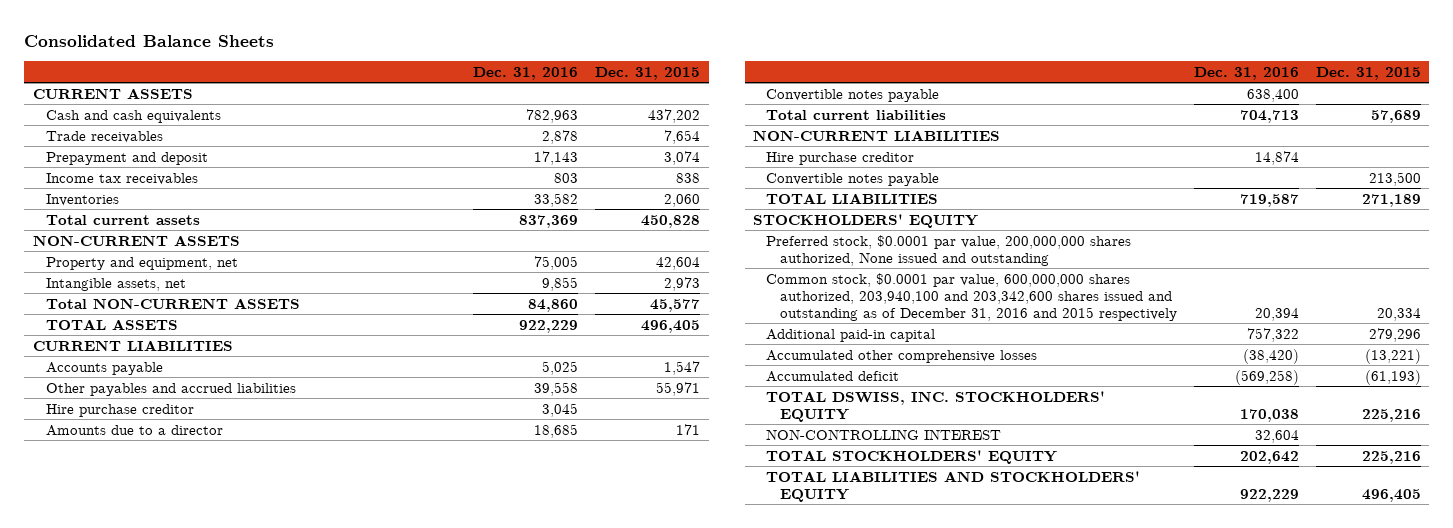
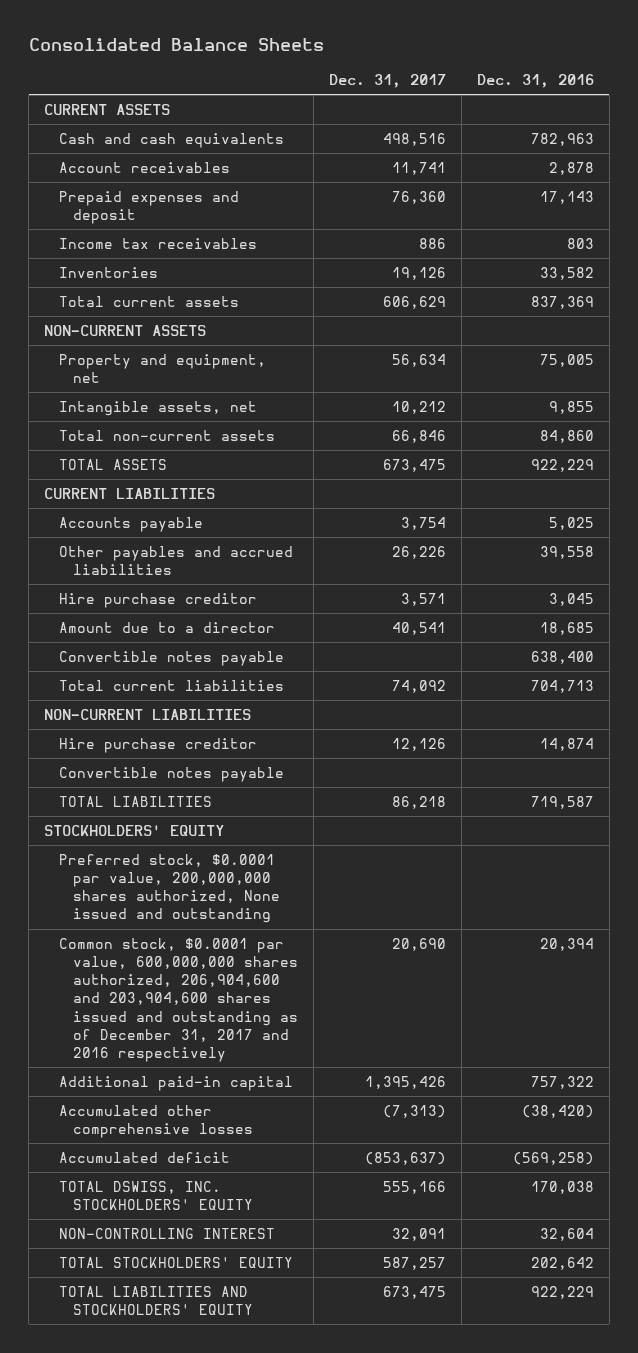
- | Dec. 31, 2016 | Dec. 31, 2015
+ | Dec. 31, 2017 | Dec. 31, 2016
- Trade receivables | 2,878 | 7,654
- Prepayment and deposit | 17,143 | 3,074
+ Account receivables | 11,741 | 2,878
+ Prepaid expenses and deposit | 76,360 | 17,143
- Total NON-CURRENT ASSETS | 84,860 | 45,577
+ Total non-current assets | 66,846 | 84,860
- Amounts due to a director | 18,685 | 171
+ Amount due to a director | 40,541 | 18,685
- Common stock, $0.0001 par value, 600,000,000 shares authorized, 203,940,100 and 203,342,600 shares issued and outstanding as of December 31, 2016 and 2015 respectively | 20,394 | 20,334
+ Common stock, $0.0001 par value, 600,000,000 shares authorized, 206,904,600 and 203,904,600 shares issued and outstanding as of December 31, 2017 and 2016 respectively | 20,690 | 20,394

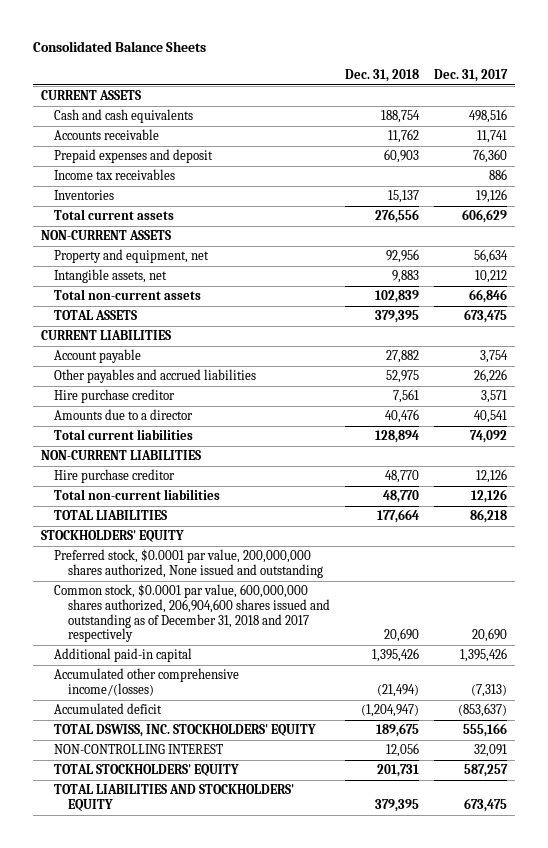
- | Dec. 31, 2017 | Dec. 31, 2016
+ | Dec. 31, 2018 | Dec. 31, 2017
- Account receivables | 11,741 | 2,878
+ Accounts receivable | 11,762 | 11,741
- Accounts payable | 3,754 | 5,025
+ Account payable | 27,882 | 3,754
- Amount due to a director | 40,541 | 18,685
- Convertible notes payable | | 638,400
+ Amounts due to a director | 40,476 | 40,541
- Convertible notes payable
+ Total non-current liabilities | 48,770 | 12,126
- Common stock, $0.0001 par value, 600,000,000 shares authorized, 206,904,600 and 203,904,600 shares issued and outstanding as of December 31, 2017 and 2016 respectively | 20,690 | 20,394
+ Common stock, $0.0001 par value, 600,000,000 shares authorized, 206,904,600 shares issued and outstanding as of December 31, 2018 and 2017 respectively | 20,690 | 20,690
- Accumulated other comprehensive losses | (7,313) | (38,420)
+ Accumulated other comprehensive income/(losses) | (21,494) | (7,313)

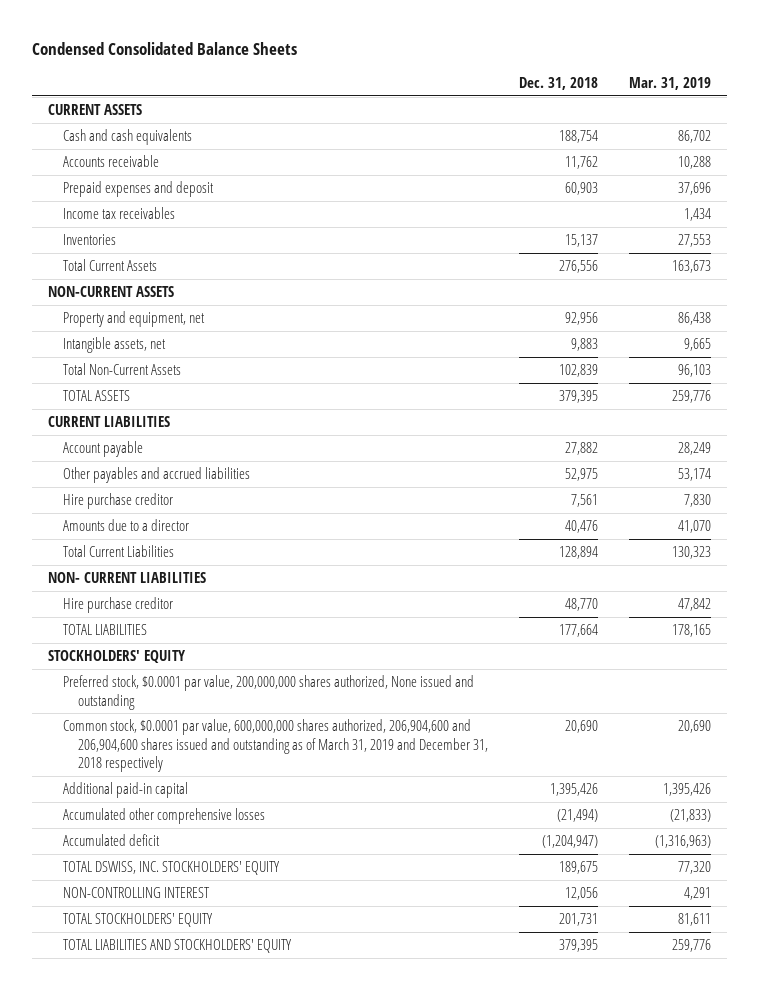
- Consolidated Balance Sheets
+ Condensed Consolidated Balance Sheets
- | Dec. 31, 2018 | Dec. 31, 2017
+ | Dec. 31, 2018 | Mar. 31, 2019
- Total current assets | 276,556 | 606,629
+ Total Current Assets | 276,556 | 163,673
- Total non-current assets | 102,839 | 66,846
+ Total Non-Current Assets | 102,839 | 96,103
- Total current liabilities | 128,894 | 74,092
- NON-CURRENT LIABILITIES
+ Total Current Liabilities | 128,894 | 130,323
+ NON- CURRENT LIABILITIES
- Total non-current liabilities | 48,770 | 12,126
- Common stock, $0.0001 par value, 600,000,000 shares authorized, 206,904,600 shares issued and outstanding as of December 31, 2018 and 2017 respectively | 20,690 | 20,690
+ Common stock, $0.0001 par value, 600,000,000 shares authorized, 206,904,600 and 206,904,600 shares issued and outstanding as of March 31, 2019 and December 31, 2018 respectively | 20,690 | 20,690
- Accumulated other comprehensive income/(losses) | (21,494) | (7,313)
+ Accumulated other comprehensive losses | (21,494) | (21,833)

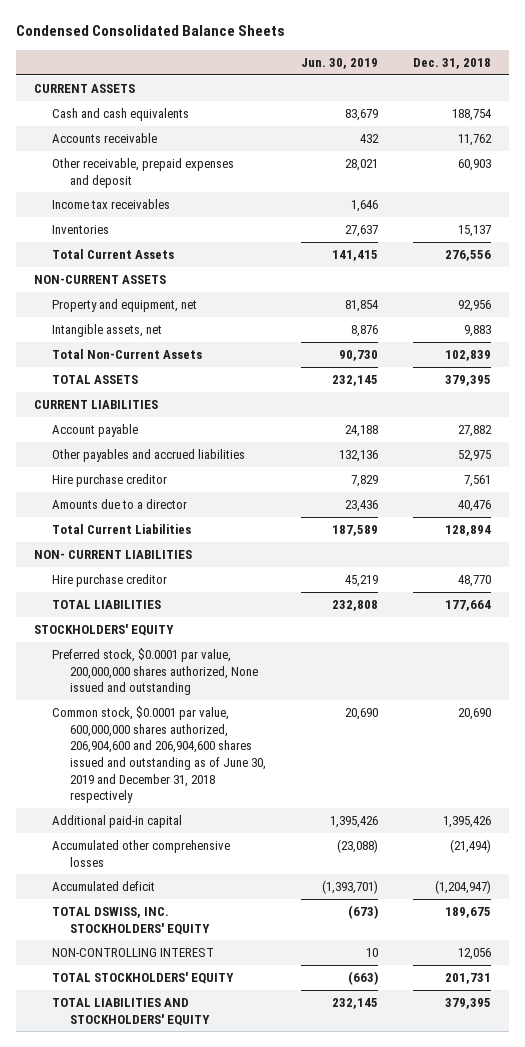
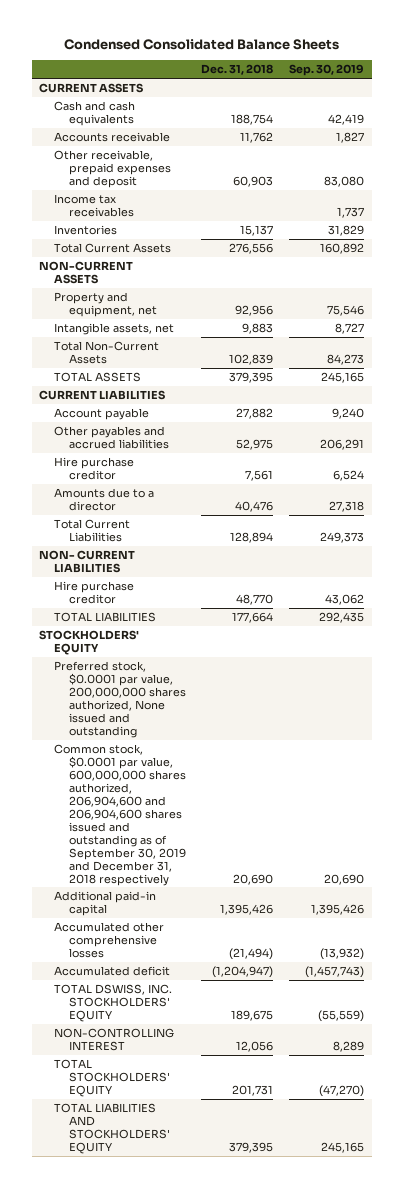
- | Jun. 30, 2019 | Dec. 31, 2018
+ | Dec. 31, 2018 | Sep. 30, 2019
- Common stock, $0.0001 par value, 600,000,000 shares authorized, 206,904,600 and 206,904,600 shares issued and outstanding as of June 30, 2019 and December 31, 2018 respectively | 20,690 | 20,690
+ Common stock, $0.0001 par value, 600,000,000 shares authorized, 206,904,600 and 206,904,600 shares issued and outstanding as of September 30, 2019 and December 31, 2018 respectively | 20,690 | 20,690

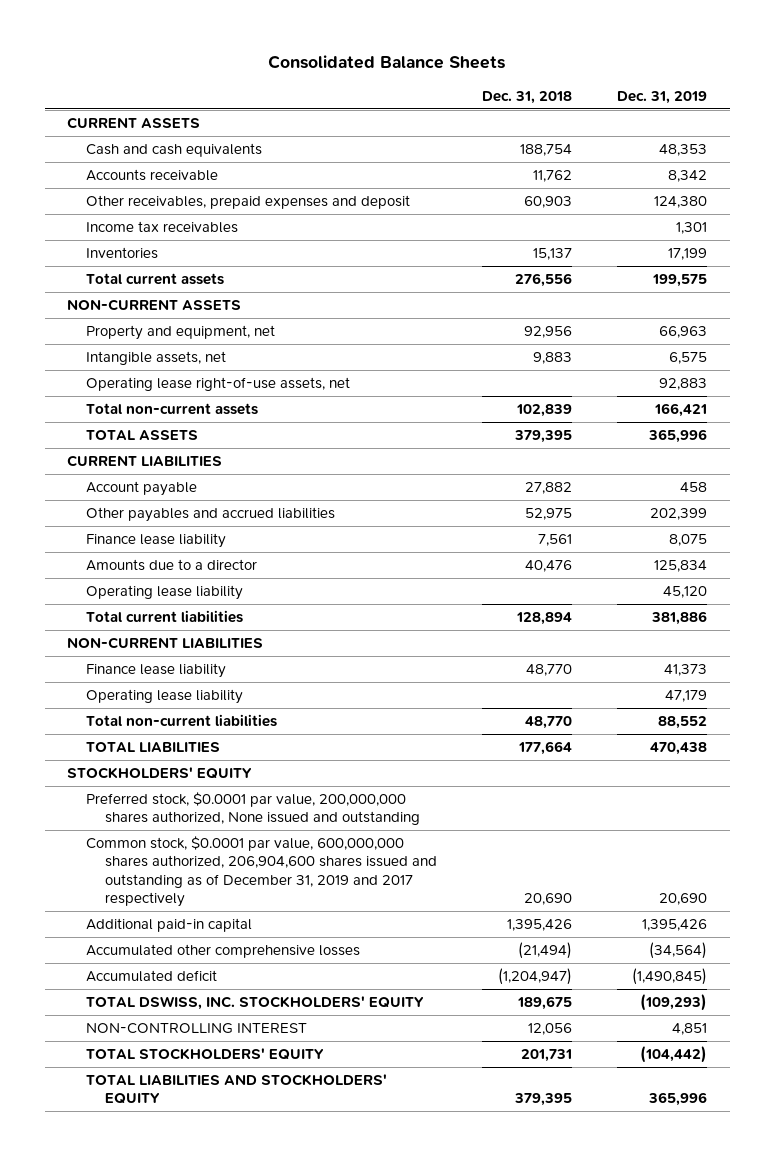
- Condensed Consolidated Balance Sheets
+ Consolidated Balance Sheets
- | Dec. 31, 2018 | Sep. 30, 2019
+ | Dec. 31, 2018 | Dec. 31, 2019
- Other receivable, prepaid expenses and deposit | 60,903 | 83,080
+ Other receivables, prepaid expenses and deposit | 60,903 | 124,380
- Total Current Assets | 276,556 | 160,892
+ Total current assets | 276,556 | 199,575
- Total Non-Current Assets | 102,839 | 84,273
+ Operating lease right-of-use assets, net | | 92,883
+ Total non-current assets | 102,839 | 166,421
- Hire purchase creditor | 7,561 | 6,524
+ Finance lease liability | 7,561 | 8,075
- Total Current Liabilities | 128,894 | 249,373
- NON- CURRENT LIABILITIES
- Hire purchase creditor | 48,770 | 43,062
+ Operating lease liability | | 45,120
+ Total current liabilities | 128,894 | 381,886
+ NON-CURRENT LIABILITIES
+ Finance lease liability | 48,770 | 41,373
+ Operating lease liability | | 47,179
+ Total non-current liabilities | 48,770 | 88,552
- Common stock, $0.0001 par value, 600,000,000 shares authorized, 206,904,600 and 206,904,600 shares issued and outstanding as of September 30, 2019 and December 31, 2018 respectively | 20,690 | 20,690
+ Common stock, $0.0001 par value, 600,000,000 shares authorized, 206,904,600 shares issued and outstanding as of December 31, 2019 and 2017 respectively | 20,690 | 20,690

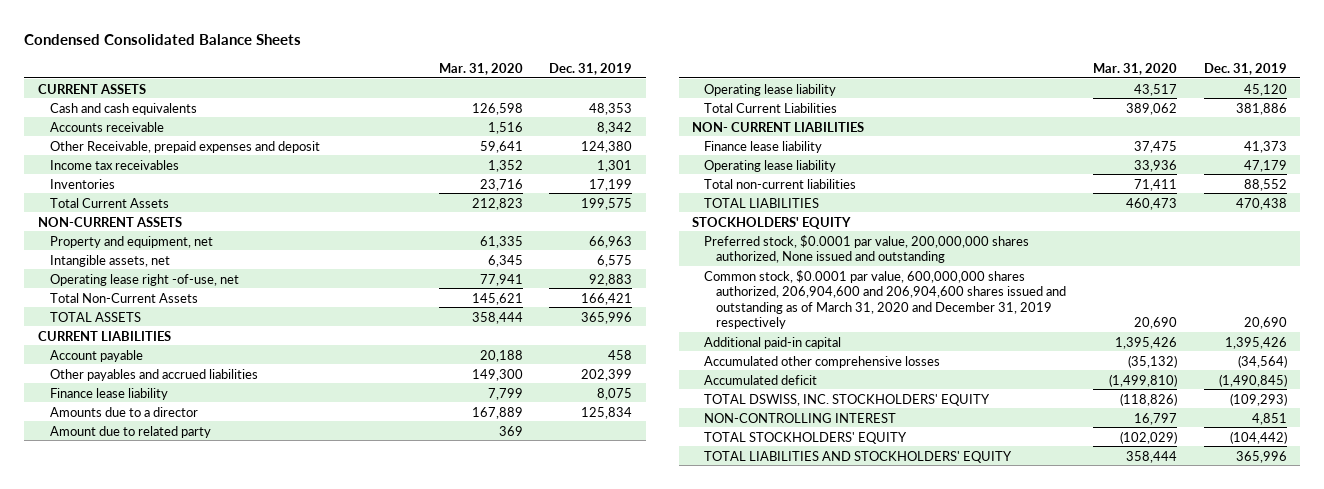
- Consolidated Balance Sheets
+ Condensed Consolidated Balance Sheets
- | Dec. 31, 2018 | Dec. 31, 2019
+ | Mar. 31, 2020 | Dec. 31, 2019
- Other receivables, prepaid expenses and deposit | 60,903 | 124,380
+ Other Receivable, prepaid expenses and deposit | 59,641 | 124,380
- Total current assets | 276,556 | 199,575
+ Total Current Assets | 212,823 | 199,575
- Operating lease right-of-use assets, net | | 92,883
- Total non-current assets | 102,839 | 166,421
+ Operating lease right -of-use, net | 77,941 | 92,883
+ Total Non-Current Assets | 145,621 | 166,421
+ Amount due to related party | 369 |
- Total current liabilities | 128,894 | 381,886
- NON-CURRENT LIABILITIES
+ Total Current Liabilities | 389,062 | 381,886
+ NON- CURRENT LIABILITIES
- Common stock, $0.0001 par value, 600,000,000 shares authorized, 206,904,600 shares issued and outstanding as of December 31, 2019 and 2017 respectively | 20,690 | 20,690
+ Common stock, $0.0001 par value, 600,000,000 shares authorized, 206,904,600 and 206,904,600 shares issued and outstanding as of March 31, 2020 and December 31, 2019 respectively | 20,690 | 20,690

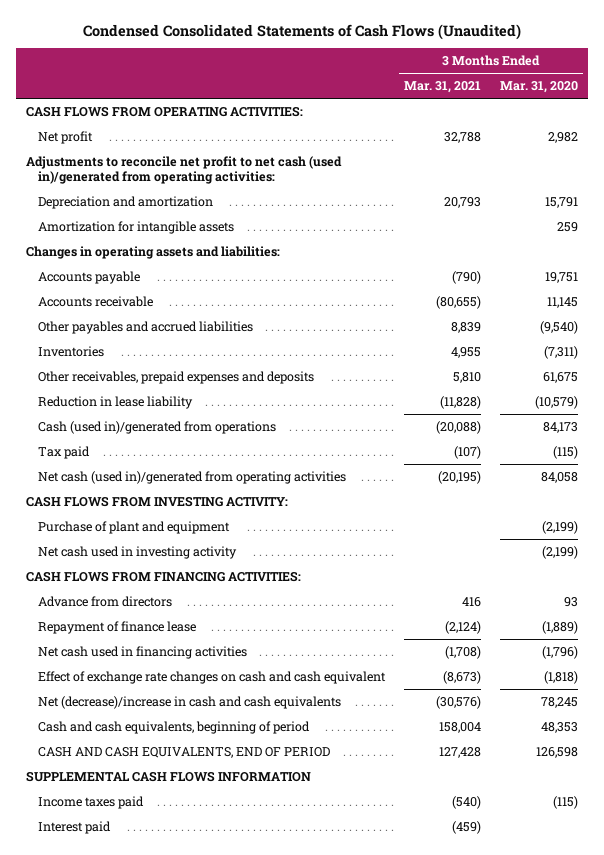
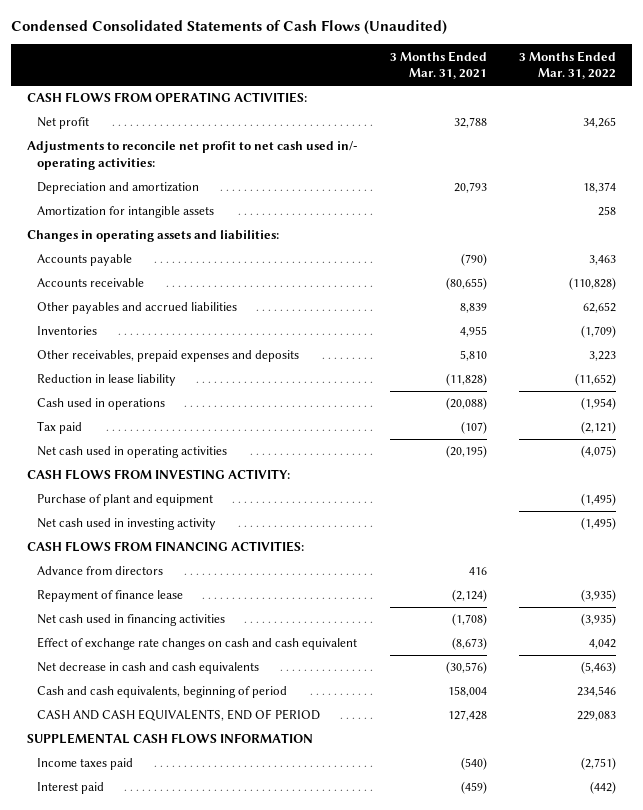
- | 3 Months Ended Mar. 31, 2021 | 3 Months Ended Mar. 31, 2020
+ | 3 Months Ended Mar. 31, 2021 | 3 Months Ended Mar. 31, 2022
- Adjustments to reconcile net profit to net cash (used in)/generated from operating activities:
+ Adjustments to reconcile net profit to net cash used in/- operating activities:
- Cash (used in)/generated from operations | (20,088) | 84,173
+ Cash used in operations | (20,088) | (1,954)
- Net cash (used in)/generated from operating activities | (20,195) | 84,058
+ Net cash used in operating activities | (20,195) | (4,075)
- Net (decrease)/increase in cash and cash equivalents | (30,576) | 78,245
+ Net decrease in cash and cash equivalents | (30,576) | (5,463)

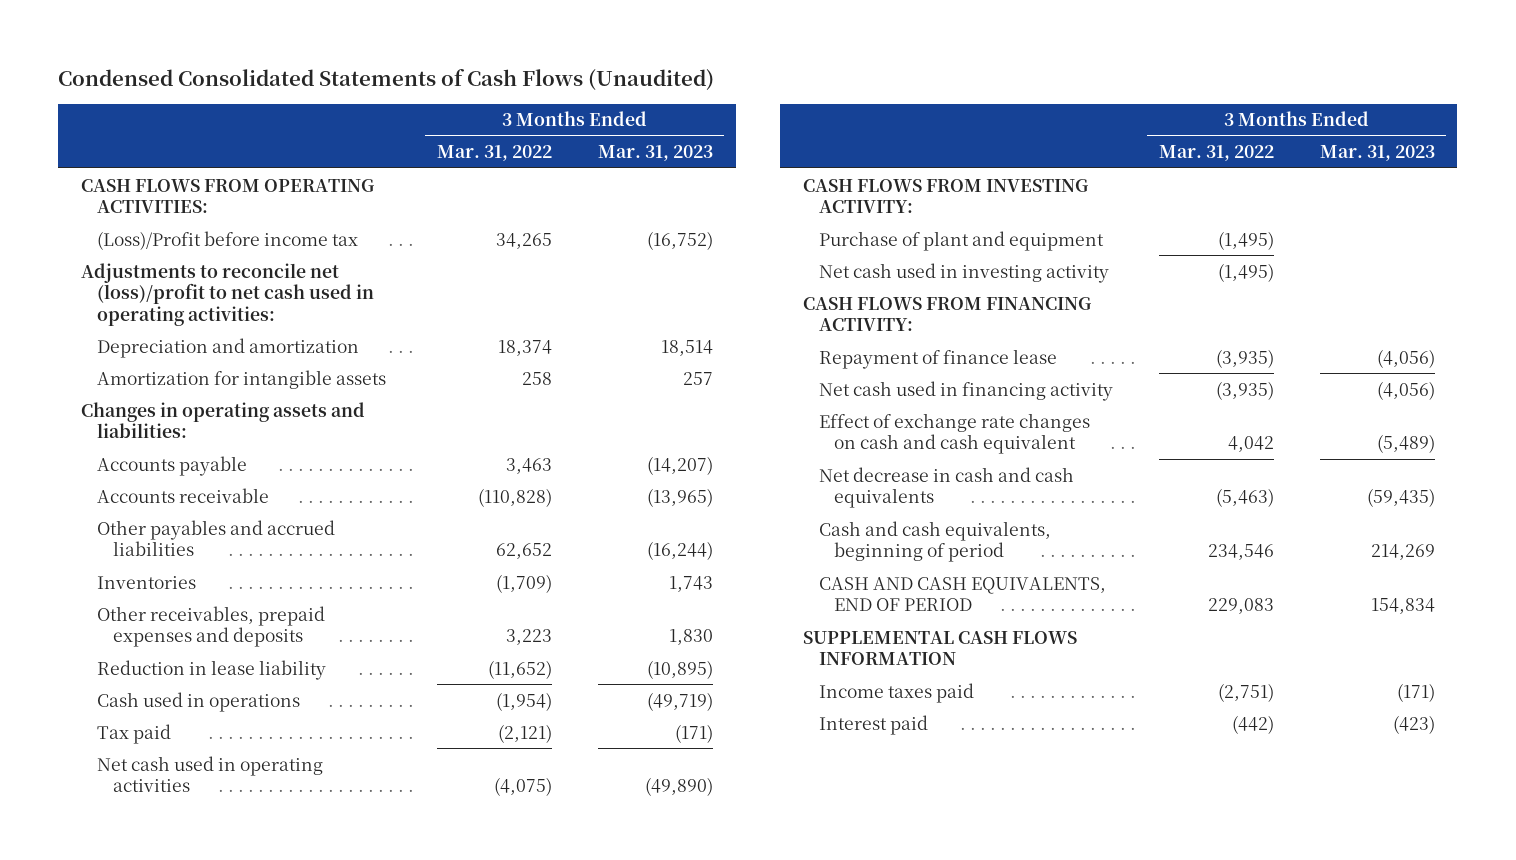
- | 3 Months Ended Mar. 31, 2021 | 3 Months Ended Mar. 31, 2022
+ | 3 Months Ended Mar. 31, 2022 | 3 Months Ended Mar. 31, 2023
- Net profit | 32,788 | 34,265
- Adjustments to reconcile net profit to net cash used in/- operating activities:
+ (Loss)/Profit before income tax | 34,265 | (16,752)
+ Adjustments to reconcile net (loss)/profit to net cash used in operating activities:
- CASH FLOWS FROM FINANCING ACTIVITIES:
- Advance from directors | 416 |
+ CASH FLOWS FROM FINANCING ACTIVITY:
- Net cash used in financing activities | (1,708) | (3,935)
+ Net cash used in financing activity | (3,935) | (4,056)

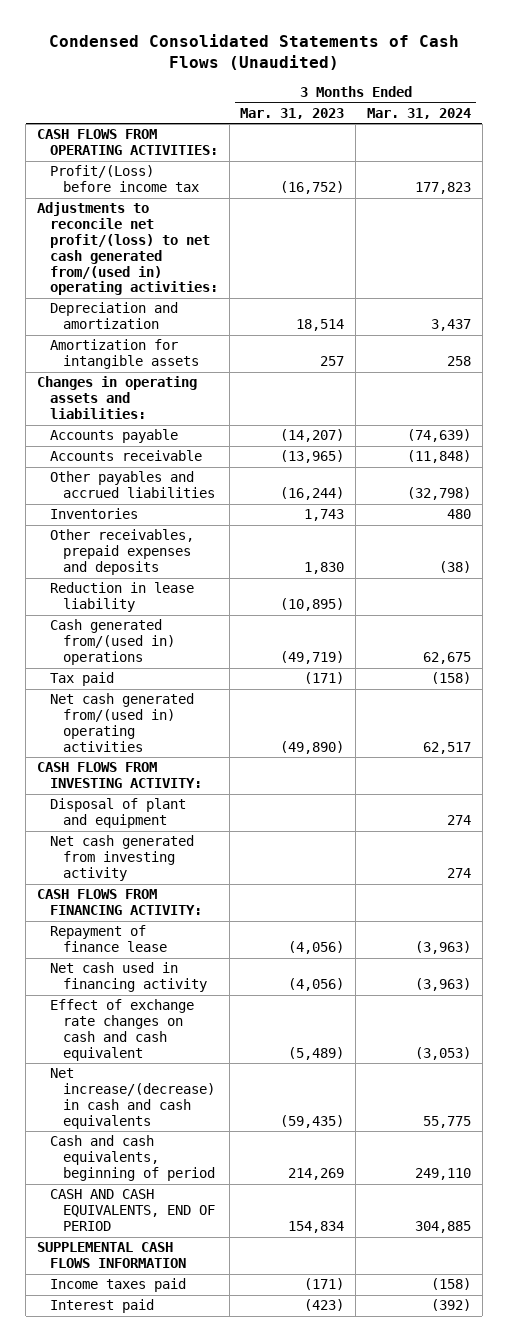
- | 3 Months Ended Mar. 31, 2022 | 3 Months Ended Mar. 31, 2023
+ | 3 Months Ended Mar. 31, 2023 | 3 Months Ended Mar. 31, 2024
- (Loss)/Profit before income tax | 34,265 | (16,752)
- Adjustments to reconcile net (loss)/profit to net cash used in operating activities:
+ Profit/(Loss) before income tax | (16,752) | 177,823
+ Adjustments to reconcile net profit/(loss) to net cash generated from/(used in) operating activities:
- Cash used in operations | (1,954) | (49,719)
+ Cash generated from/(used in) operations | (49,719) | 62,675
- Net cash used in operating activities | (4,075) | (49,890)
+ Net cash generated from/(used in) operating activities | (49,890) | 62,517
- Purchase of plant and equipment | (1,495) |
- Net cash used in investing activity | (1,495) |
+ Disposal of plant and equipment | | 274
+ Net cash generated from investing activity | | 274
- Net decrease in cash and cash equivalents | (5,463) | (59,435)
+ Net increase/(decrease) in cash and cash equivalents | (59,435) | 55,775

